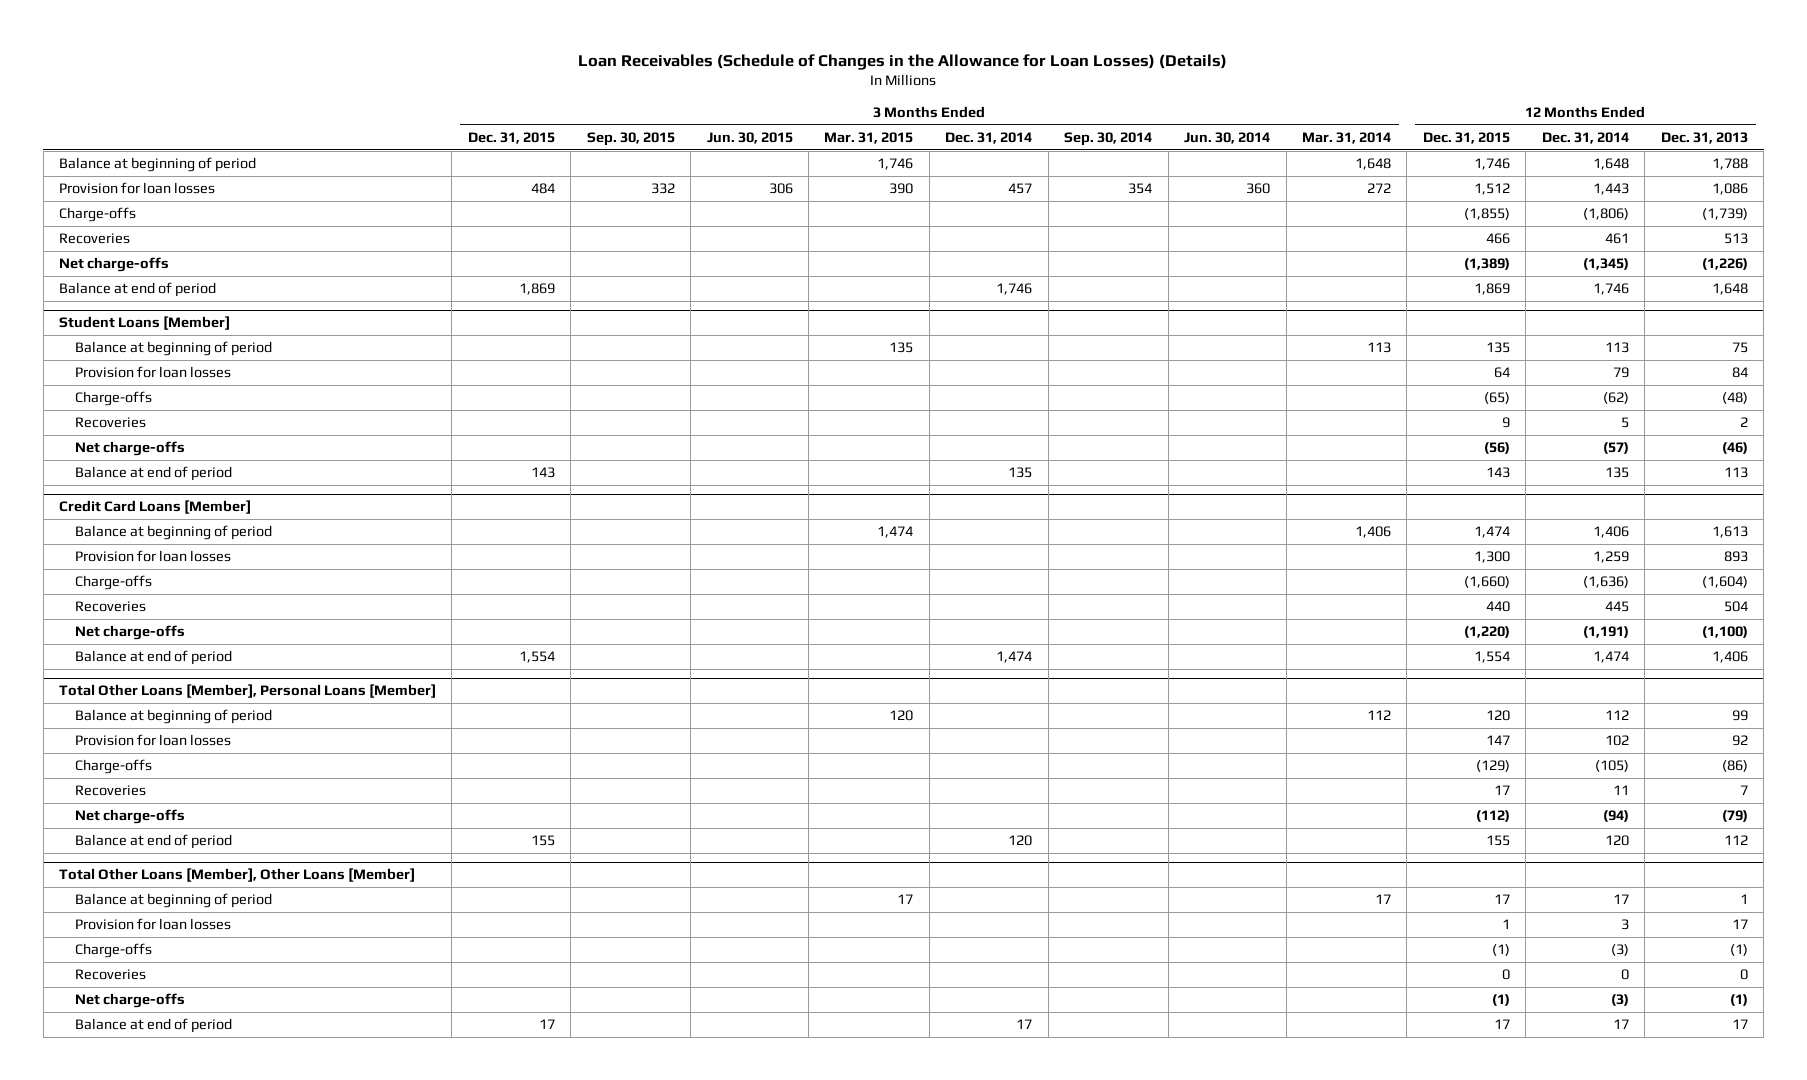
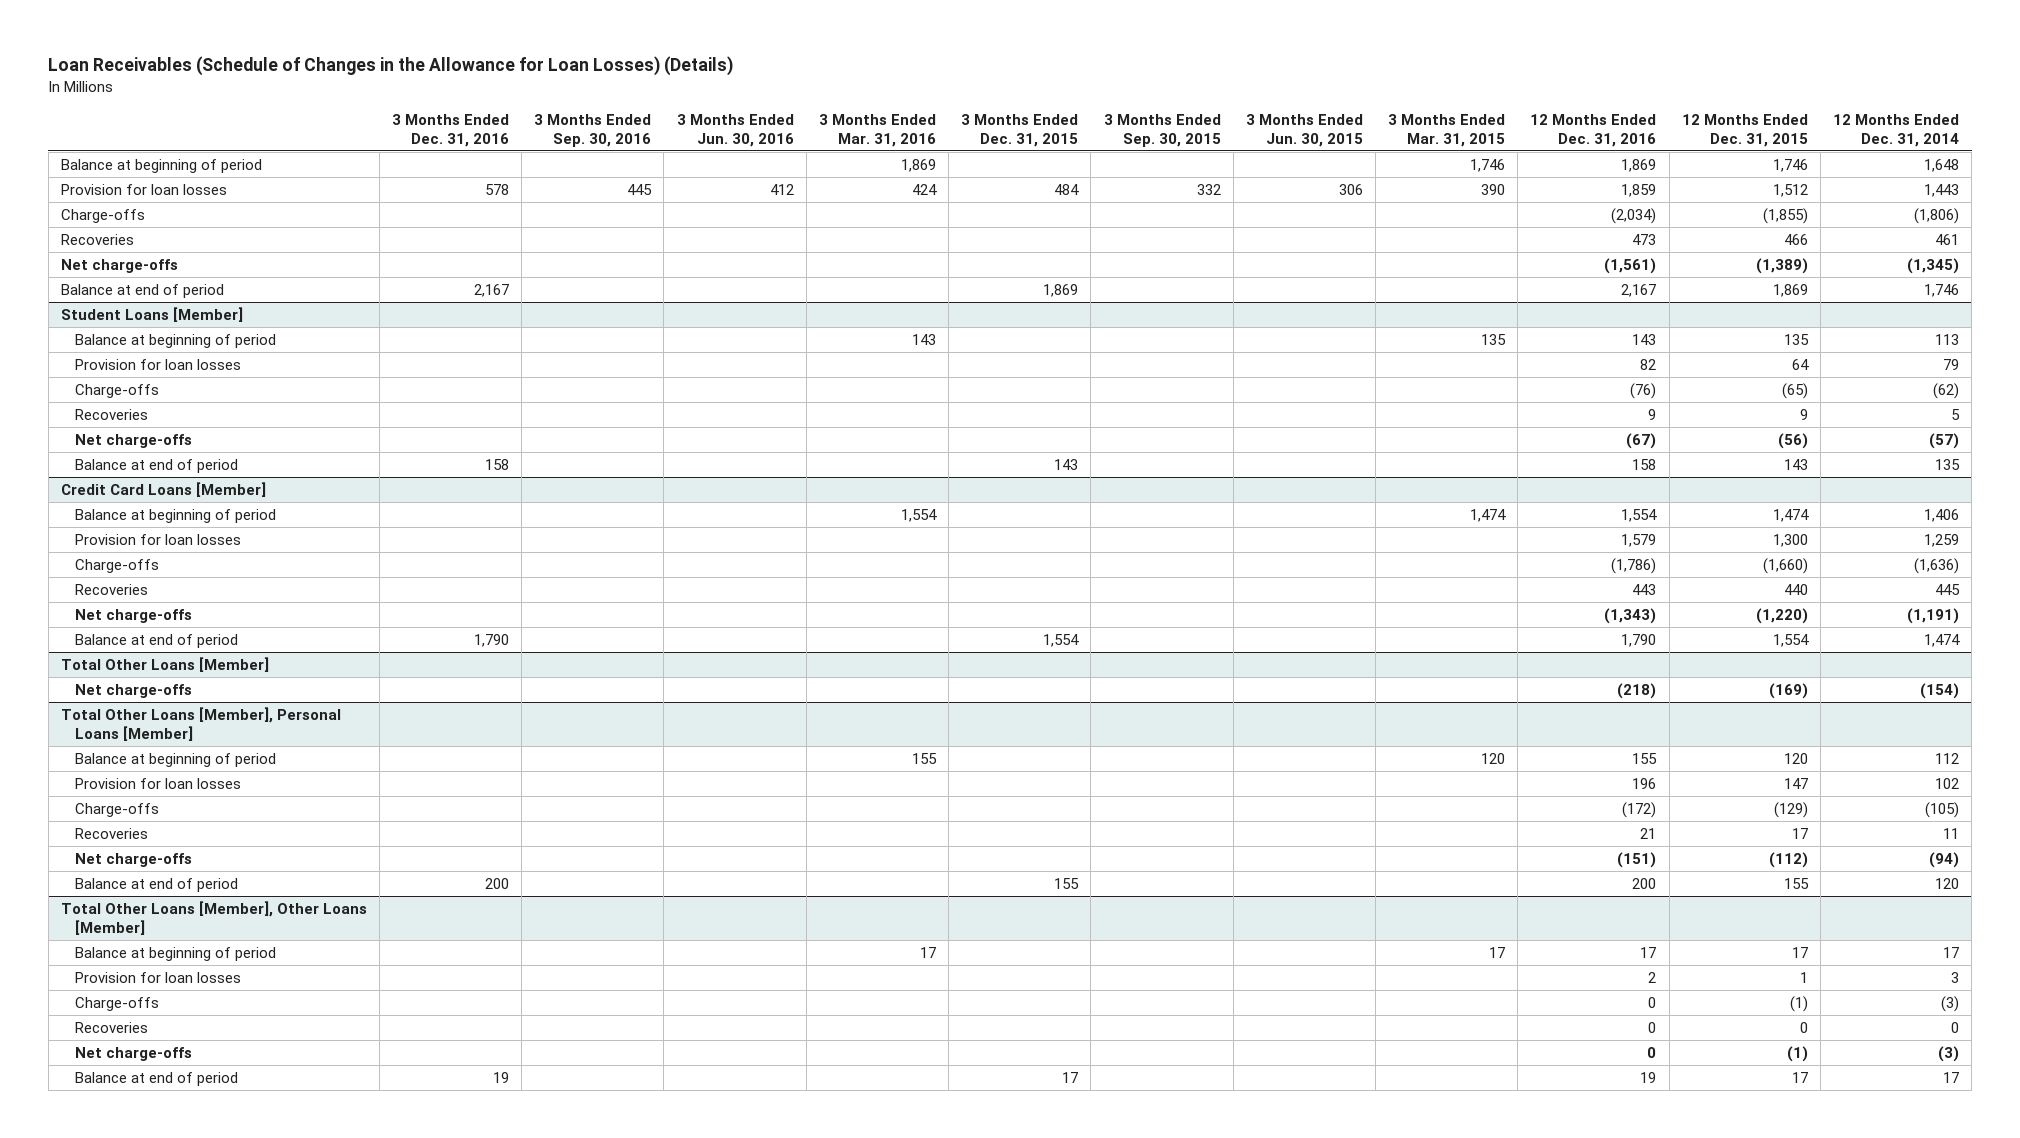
- | 3 Months Ended Dec. 31, 2015 | 3 Months Ended Sep. 30, 2015 | 3 Months Ended Jun. 30, 2015 | 3 Months Ended Mar. 31, 2015 | 3 Months Ended Dec. 31, 2014 | 3 Months Ended Sep. 30, 2014 | 3 Months Ended Jun. 30, 2014 | 3 Months Ended Mar. 31, 2014 | 12 Months Ended Dec. 31, 2015 | 12 Months Ended Dec. 31, 2014 | 12 Months Ended Dec. 31, 2013
+ | 3 Months Ended Dec. 31, 2016 | 3 Months Ended Sep. 30, 2016 | 3 Months Ended Jun. 30, 2016 | 3 Months Ended Mar. 31, 2016 | 3 Months Ended Dec. 31, 2015 | 3 Months Ended Sep. 30, 2015 | 3 Months Ended Jun. 30, 2015 | 3 Months Ended Mar. 31, 2015 | 12 Months Ended Dec. 31, 2016 | 12 Months Ended Dec. 31, 2015 | 12 Months Ended Dec. 31, 2014
+ Total Other Loans [Member]
+ Net charge-offs | | | | | | | | | (218) | (169) | (154)

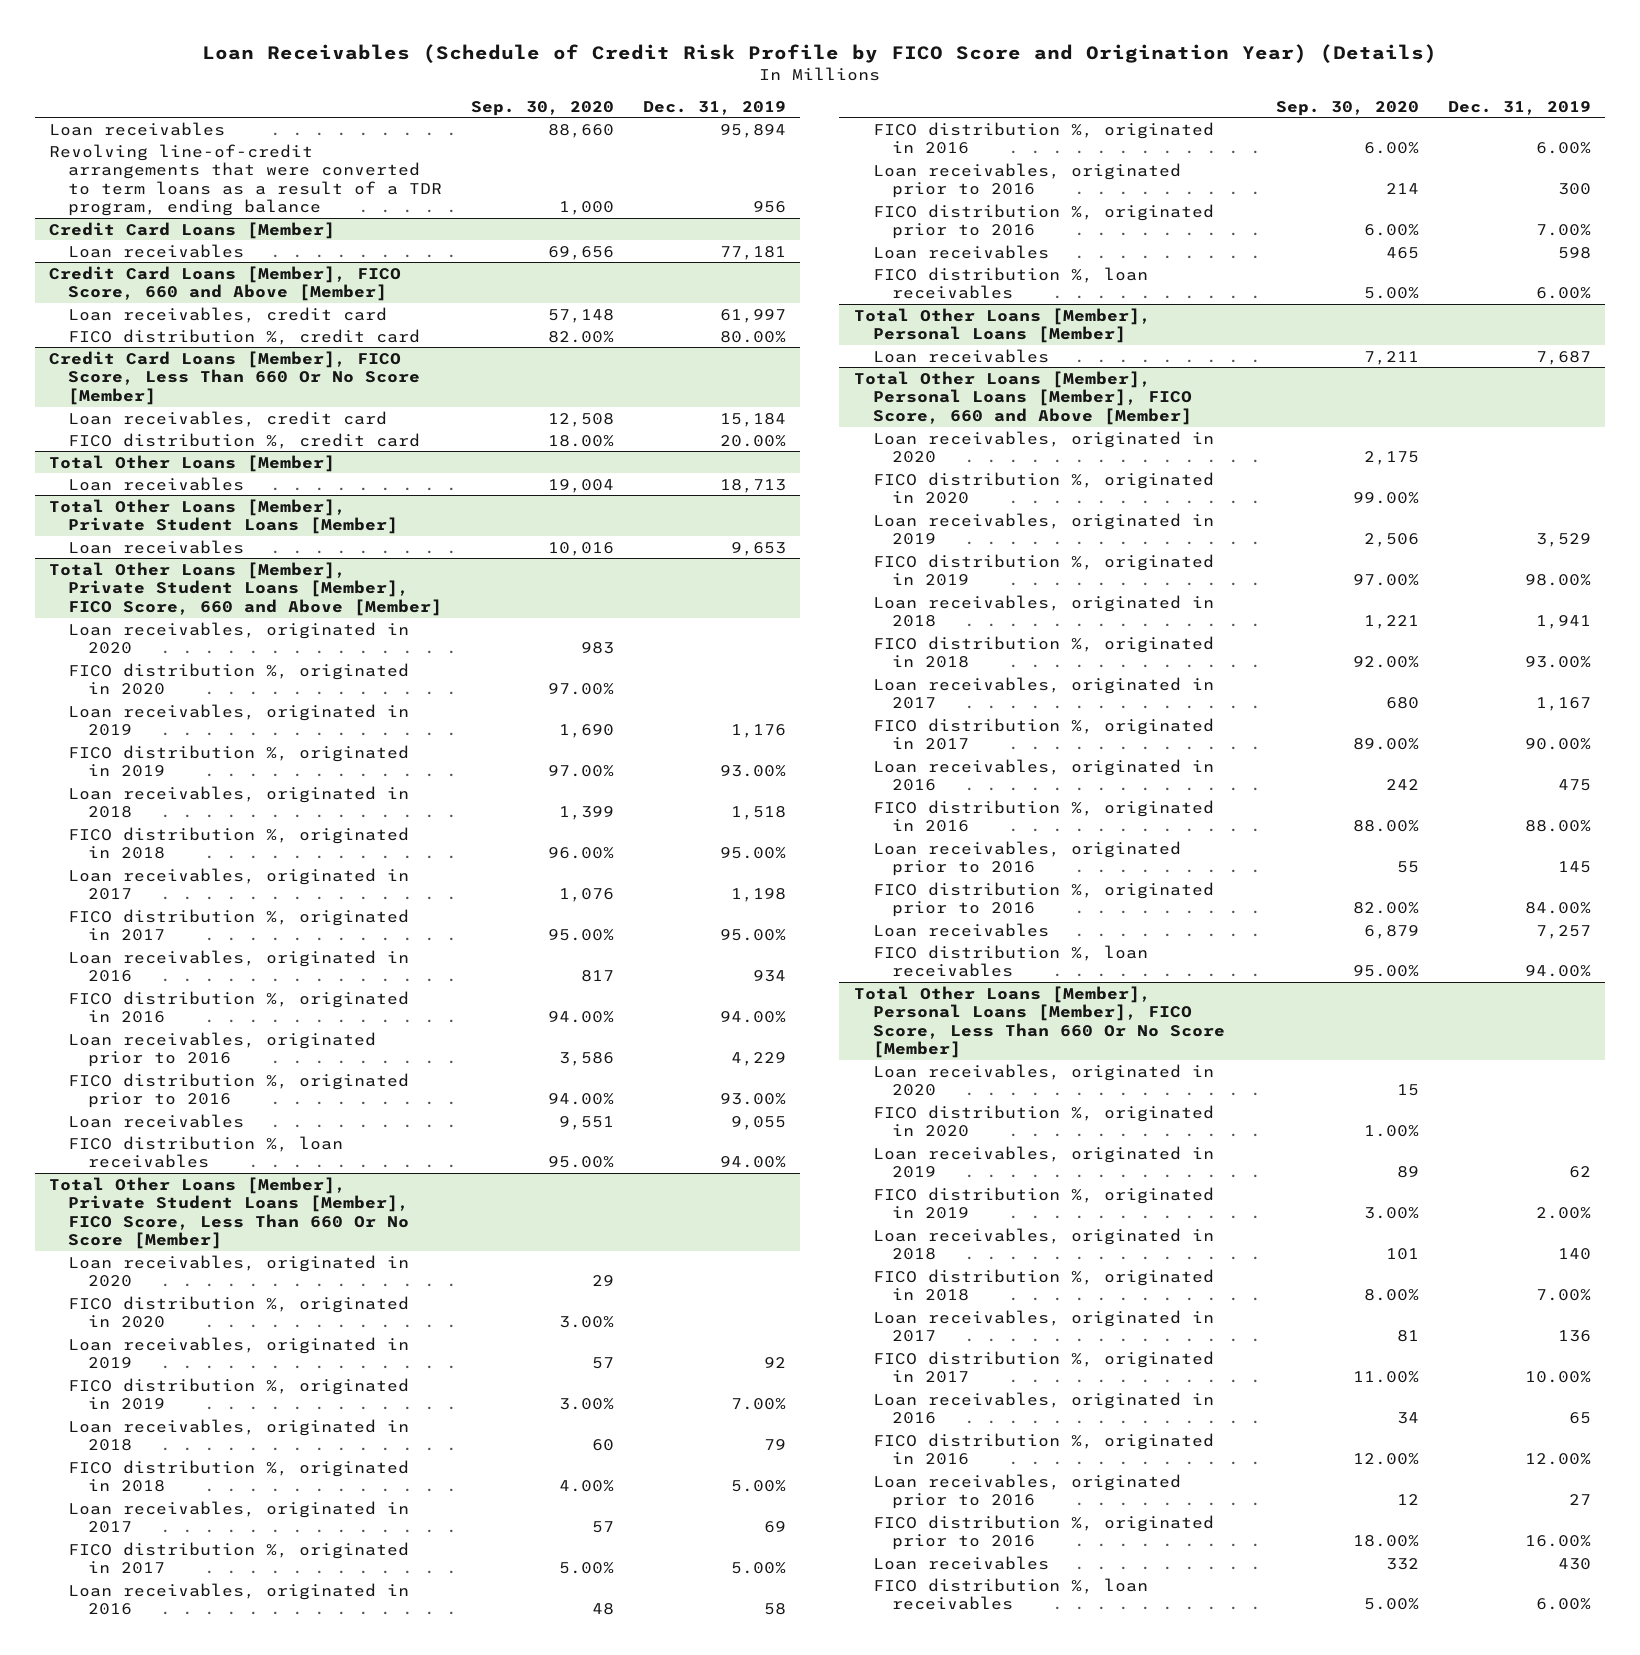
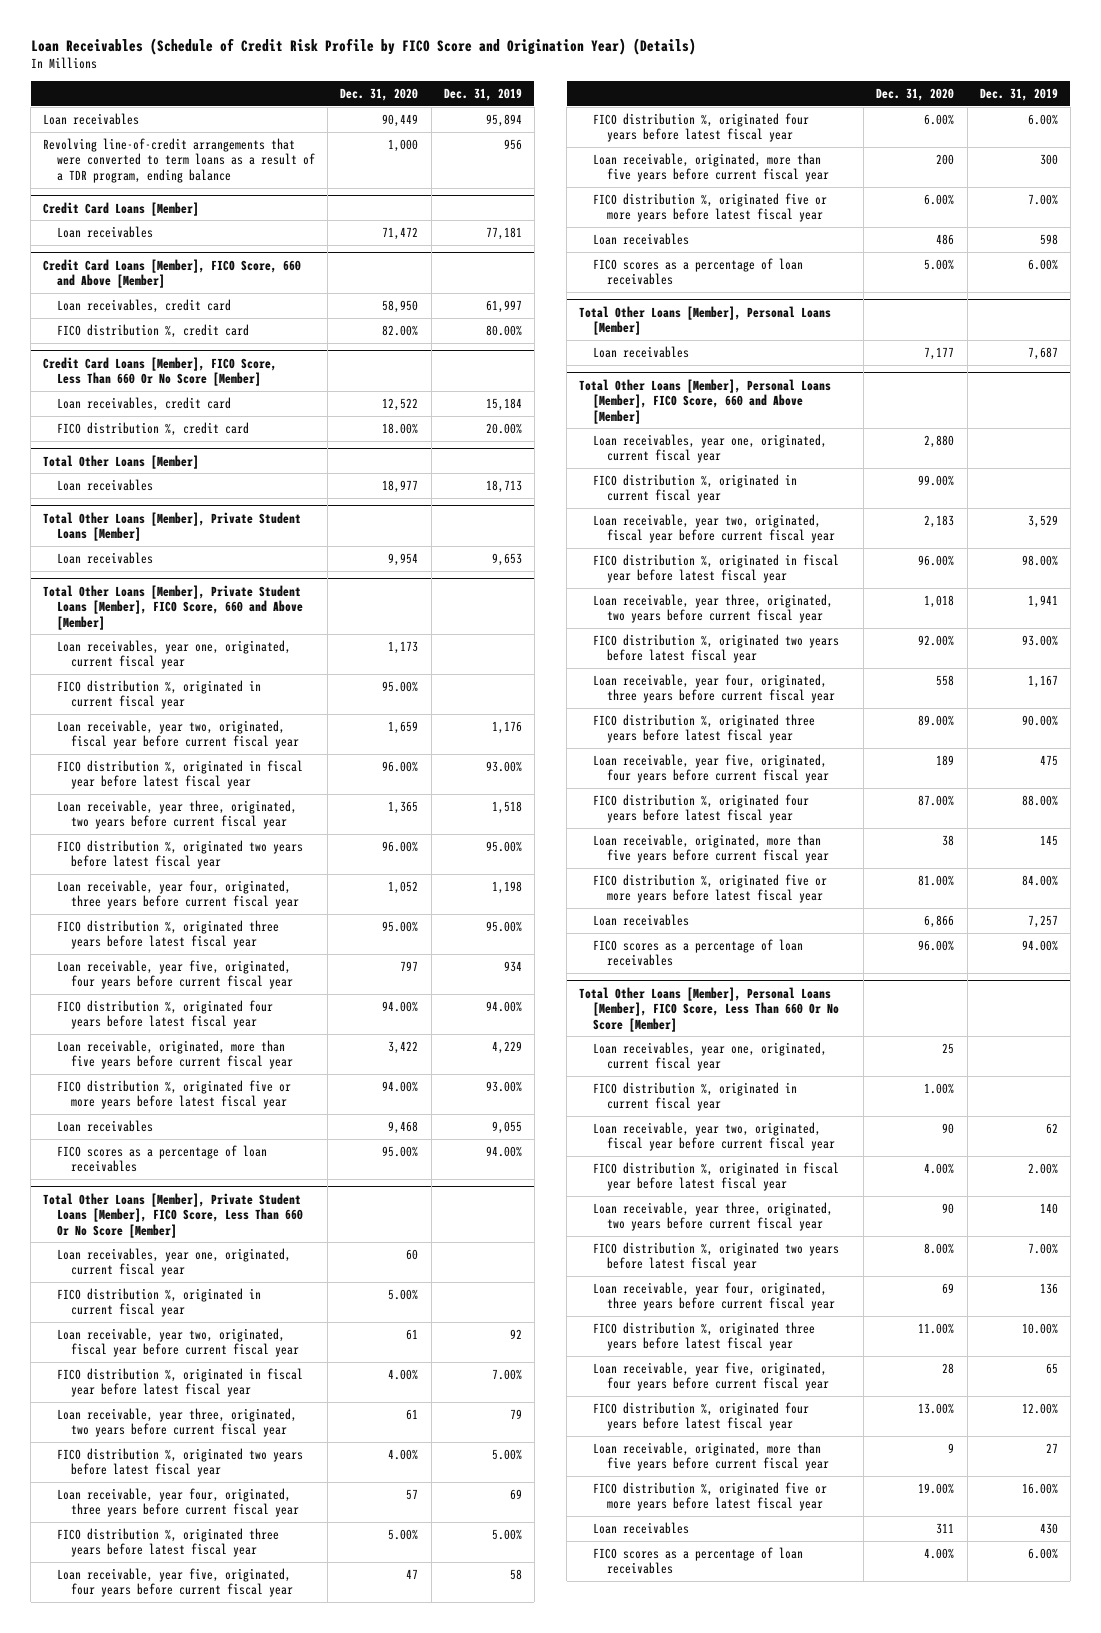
- | Sep. 30, 2020 | Dec. 31, 2019
+ | Dec. 31, 2020 | Dec. 31, 2019
@ Total Other Loans [Member], Private Student Loans [Member], FICO Score, 660 and Above [Member]
- Loan receivables, originated in 2020 | 983 |
- FICO distribution %, originated in 2020 | 97.00% |
- Loan receivables, originated in 2019 | 1,690 | 1,176
- FICO distribution %, originated in 2019 | 97.00% | 93.00%
- Loan receivables, originated in 2018 | 1,399 | 1,518
- FICO distribution %, originated in 2018 | 96.00% | 95.00%
- Loan receivables, originated in 2017 | 1,076 | 1,198
- FICO distribution %, originated in 2017 | 95.00% | 95.00%
- Loan receivables, originated in 2016 | 817 | 934
- FICO distribution %, originated in 2016 | 94.00% | 94.00%
- Loan receivables, originated prior to 2016 | 3,586 | 4,229
- FICO distribution %, originated prior to 2016 | 94.00% | 93.00%
+ Loan receivables, year one, originated, current fiscal year | 1,173 |
+ FICO distribution %, originated in current fiscal year | 95.00% |
+ Loan receivable, year two, originated, fiscal year before current fiscal year | 1,659 | 1,176
+ FICO distribution %, originated in fiscal year before latest fiscal year | 96.00% | 93.00%
+ Loan receivable, year three, originated, two years before current fiscal year | 1,365 | 1,518
+ FICO distribution %, originated two years before latest fiscal year | 96.00% | 95.00%
+ Loan receivable, year four, originated, three years before current fiscal year | 1,052 | 1,198
+ FICO distribution %, originated three years before latest fiscal year | 95.00% | 95.00%
+ Loan receivable, year five, originated, four years before current fiscal year | 797 | 934
+ FICO distribution %, originated four years before latest fiscal year | 94.00% | 94.00%
+ Loan receivable, originated, more than five years before current fiscal year | 3,422 | 4,229
+ FICO distribution %, originated five or more years before latest fiscal year | 94.00% | 93.00%
- FICO distribution %, loan receivables | 95.00% | 94.00%
+ FICO scores as a percentage of loan receivables | 95.00% | 94.00%
@ Total Other Loans [Member], Private Student Loans [Member], FICO Score, Less Than 660 Or No Score [Member]
- Loan receivables, originated in 2020 | 29 |
- FICO distribution %, originated in 2020 | 3.00% |
- Loan receivables, originated in 2019 | 57 | 92
- FICO distribution %, originated in 2019 | 3.00% | 7.00%
- Loan receivables, originated in 2018 | 60 | 79
- FICO distribution %, originated in 2018 | 4.00% | 5.00%
- Loan receivables, originated in 2017 | 57 | 69
- FICO distribution %, originated in 2017 | 5.00% | 5.00%
- Loan receivables, originated in 2016 | 48 | 58
- FICO distribution %, originated in 2016 | 6.00% | 6.00%
- Loan receivables, originated prior to 2016 | 214 | 300
- FICO distribution %, originated prior to 2016 | 6.00% | 7.00%
+ Loan receivables, year one, originated, current fiscal year | 60 |
+ FICO distribution %, originated in current fiscal year | 5.00% |
+ Loan receivable, year two, originated, fiscal year before current fiscal year | 61 | 92
+ FICO distribution %, originated in fiscal year before latest fiscal year | 4.00% | 7.00%
+ Loan receivable, year three, originated, two years before current fiscal year | 61 | 79
+ FICO distribution %, originated two years before latest fiscal year | 4.00% | 5.00%
+ Loan receivable, year four, originated, three years before current fiscal year | 57 | 69
+ FICO distribution %, originated three years before latest fiscal year | 5.00% | 5.00%
+ Loan receivable, year five, originated, four years before current fiscal year | 47 | 58
+ FICO distribution %, originated four years before latest fiscal year | 6.00% | 6.00%
+ Loan receivable, originated, more than five years before current fiscal year | 200 | 300
+ FICO distribution %, originated five or more years before latest fiscal year | 6.00% | 7.00%
- FICO distribution %, loan receivables | 5.00% | 6.00%
+ FICO scores as a percentage of loan receivables | 5.00% | 6.00%
@ Total Other Loans [Member], Personal Loans [Member], FICO Score, 660 and Above [Member]
- Loan receivables, originated in 2020 | 2,175 |
- FICO distribution %, originated in 2020 | 99.00% |
- Loan receivables, originated in 2019 | 2,506 | 3,529
- FICO distribution %, originated in 2019 | 97.00% | 98.00%
- Loan receivables, originated in 2018 | 1,221 | 1,941
- FICO distribution %, originated in 2018 | 92.00% | 93.00%
- Loan receivables, originated in 2017 | 680 | 1,167
- FICO distribution %, originated in 2017 | 89.00% | 90.00%
- Loan receivables, originated in 2016 | 242 | 475
- FICO distribution %, originated in 2016 | 88.00% | 88.00%
- Loan receivables, originated prior to 2016 | 55 | 145
- FICO distribution %, originated prior to 2016 | 82.00% | 84.00%
+ Loan receivables, year one, originated, current fiscal year | 2,880 |
+ FICO distribution %, originated in current fiscal year | 99.00% |
+ Loan receivable, year two, originated, fiscal year before current fiscal year | 2,183 | 3,529
+ FICO distribution %, originated in fiscal year before latest fiscal year | 96.00% | 98.00%
+ Loan receivable, year three, originated, two years before current fiscal year | 1,018 | 1,941
+ FICO distribution %, originated two years before latest fiscal year | 92.00% | 93.00%
+ Loan receivable, year four, originated, three years before current fiscal year | 558 | 1,167
+ FICO distribution %, originated three years before latest fiscal year | 89.00% | 90.00%
+ Loan receivable, year five, originated, four years before current fiscal year | 189 | 475
+ FICO distribution %, originated four years before latest fiscal year | 87.00% | 88.00%
+ Loan receivable, originated, more than five years before current fiscal year | 38 | 145
+ FICO distribution %, originated five or more years before latest fiscal year | 81.00% | 84.00%
- FICO distribution %, loan receivables | 95.00% | 94.00%
+ FICO scores as a percentage of loan receivables | 96.00% | 94.00%
@ Total Other Loans [Member], Personal Loans [Member], FICO Score, Less Than 660 Or No Score [Member]
- Loan receivables, originated in 2020 | 15 |
- FICO distribution %, originated in 2020 | 1.00% |
- Loan receivables, originated in 2019 | 89 | 62
- FICO distribution %, originated in 2019 | 3.00% | 2.00%
- Loan receivables, originated in 2018 | 101 | 140
- FICO distribution %, originated in 2018 | 8.00% | 7.00%
- Loan receivables, originated in 2017 | 81 | 136
- FICO distribution %, originated in 2017 | 11.00% | 10.00%
- Loan receivables, originated in 2016 | 34 | 65
- FICO distribution %, originated in 2016 | 12.00% | 12.00%
- Loan receivables, originated prior to 2016 | 12 | 27
- FICO distribution %, originated prior to 2016 | 18.00% | 16.00%
+ Loan receivables, year one, originated, current fiscal year | 25 |
+ FICO distribution %, originated in current fiscal year | 1.00% |
+ Loan receivable, year two, originated, fiscal year before current fiscal year | 90 | 62
+ FICO distribution %, originated in fiscal year before latest fiscal year | 4.00% | 2.00%
+ Loan receivable, year three, originated, two years before current fiscal year | 90 | 140
+ FICO distribution %, originated two years before latest fiscal year | 8.00% | 7.00%
+ Loan receivable, year four, originated, three years before current fiscal year | 69 | 136
+ FICO distribution %, originated three years before latest fiscal year | 11.00% | 10.00%
+ Loan receivable, year five, originated, four years before current fiscal year | 28 | 65
+ FICO distribution %, originated four years before latest fiscal year | 13.00% | 12.00%
+ Loan receivable, originated, more than five years before current fiscal year | 9 | 27
+ FICO distribution %, originated five or more years before latest fiscal year | 19.00% | 16.00%
- FICO distribution %, loan receivables | 5.00% | 6.00%
+ FICO scores as a percentage of loan receivables | 4.00% | 6.00%

